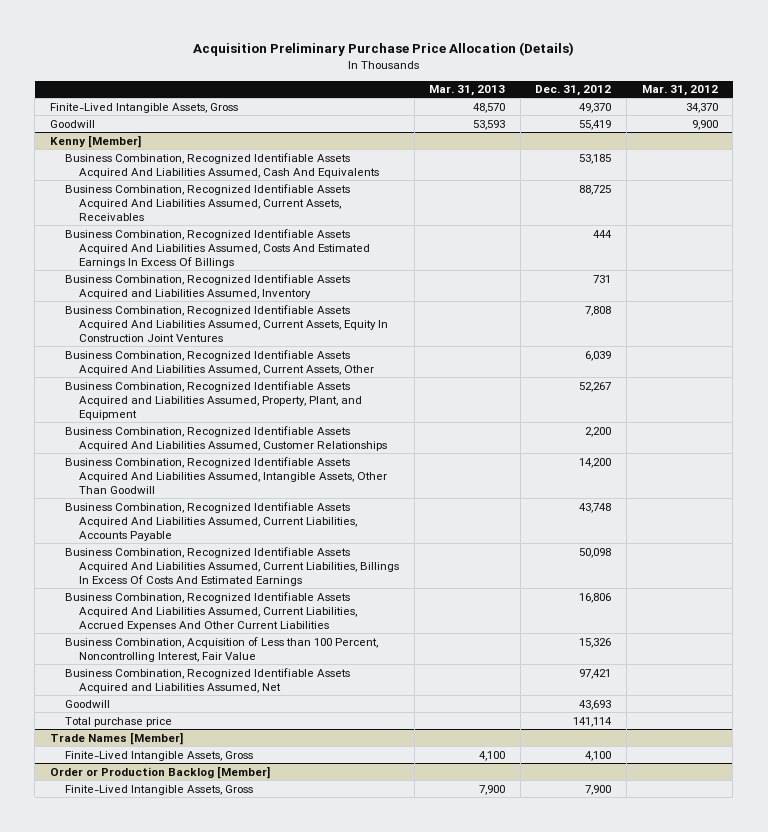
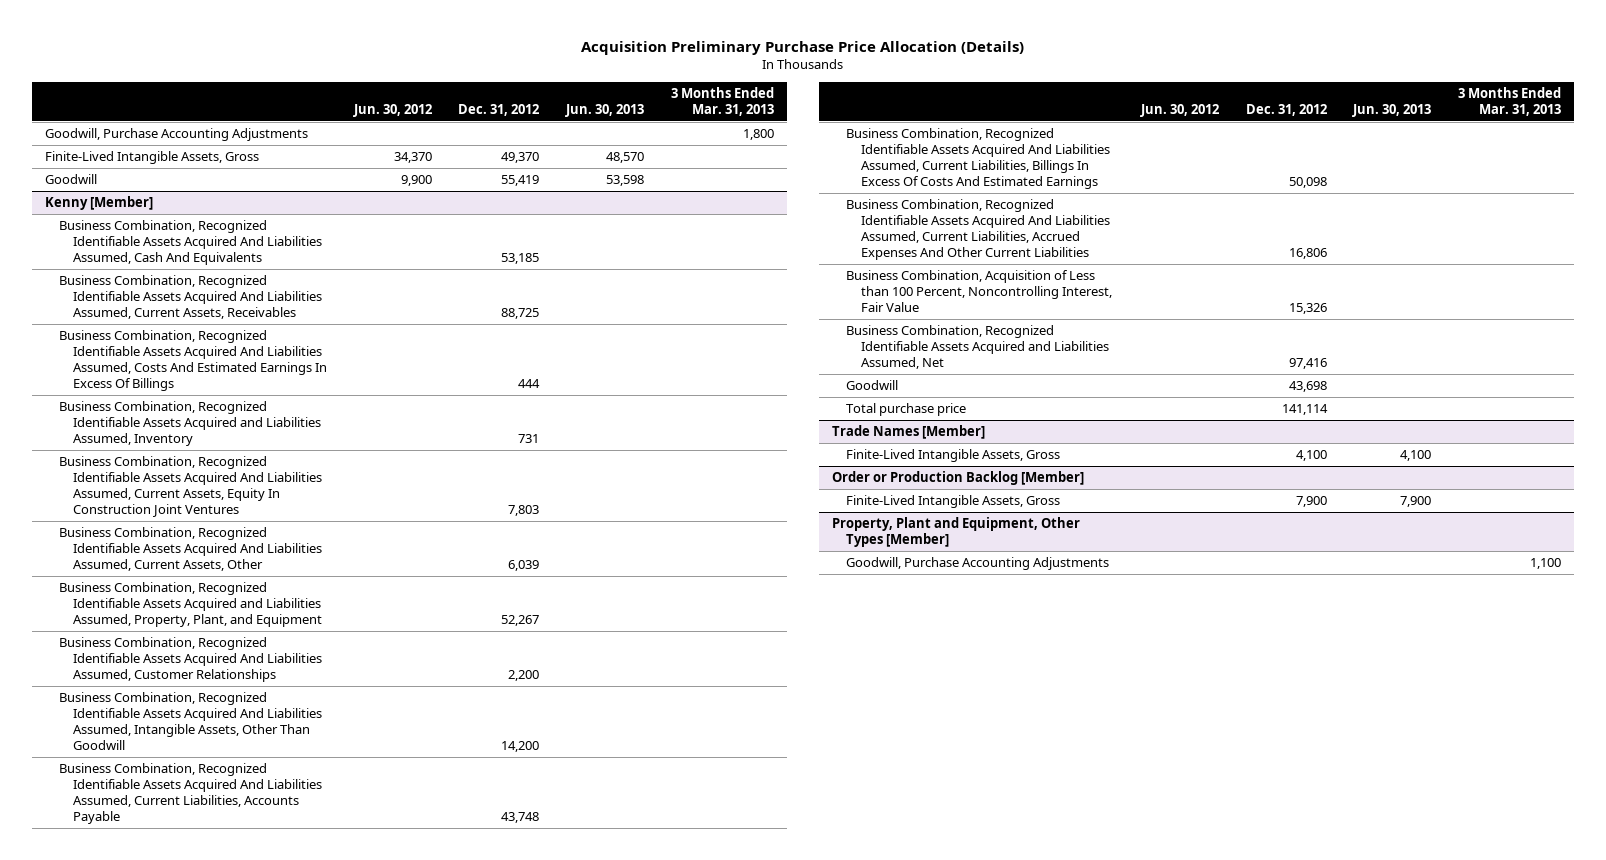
- | Mar. 31, 2013 | Dec. 31, 2012 | Mar. 31, 2012
+ | Jun. 30, 2012 | Dec. 31, 2012 | Jun. 30, 2013 | 3 Months Ended Mar. 31, 2013
+ Goodwill, Purchase Accounting Adjustments | | | | 1,800
@ Kenny [Member]
- Business Combination, Recognized Identifiable Assets Acquired And Liabilities Assumed, Current Assets, Equity In Construction Joint Ventures | | 7,808 |
+ Business Combination, Recognized Identifiable Assets Acquired And Liabilities Assumed, Current Assets, Equity In Construction Joint Ventures | | 7,803 | |
- Business Combination, Recognized Identifiable Assets Acquired and Liabilities Assumed, Net | | 97,421 |
- Goodwill | | 43,693 |
+ Business Combination, Recognized Identifiable Assets Acquired and Liabilities Assumed, Net | | 97,416 | |
+ Goodwill | | 43,698 | |
+ Property, Plant and Equipment, Other Types [Member]
+ Goodwill, Purchase Accounting Adjustments | | | | 1,100

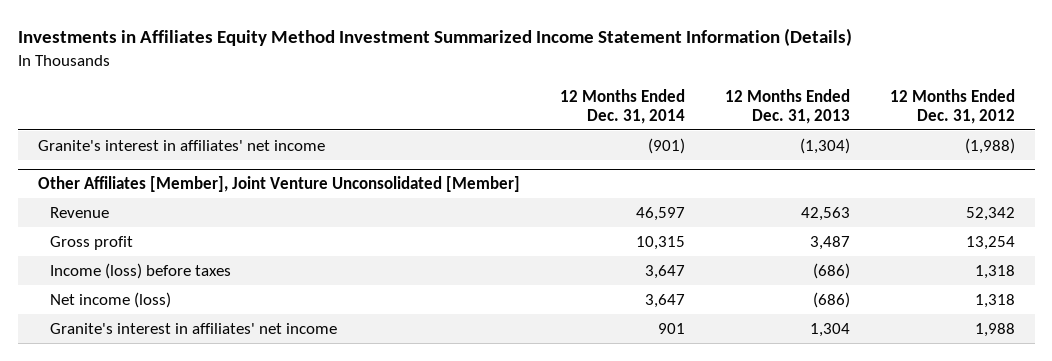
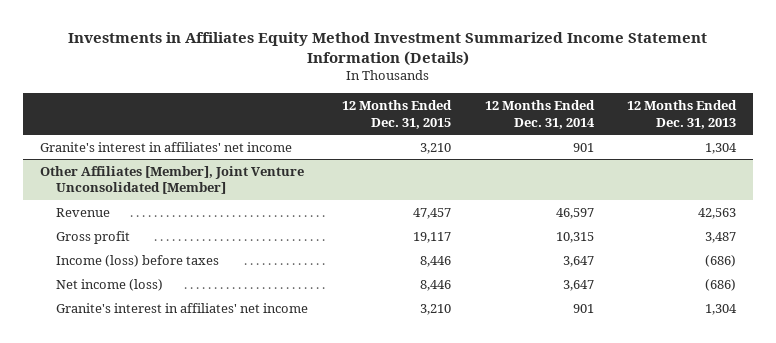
- | 12 Months Ended Dec. 31, 2014 | 12 Months Ended Dec. 31, 2013 | 12 Months Ended Dec. 31, 2012
+ | 12 Months Ended Dec. 31, 2015 | 12 Months Ended Dec. 31, 2014 | 12 Months Ended Dec. 31, 2013
- Granite's interest in affiliates' net income | (901) | (1,304) | (1,988)
+ Granite's interest in affiliates' net income | 3,210 | 901 | 1,304

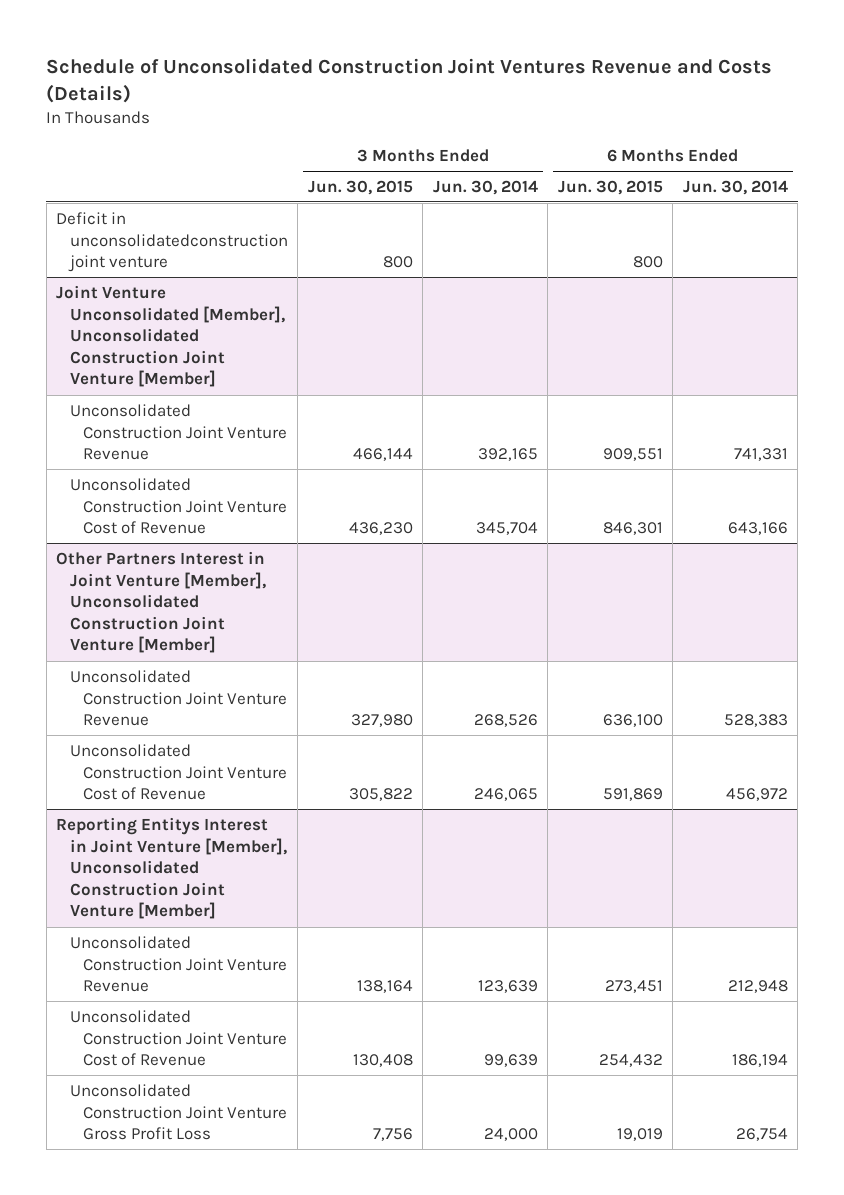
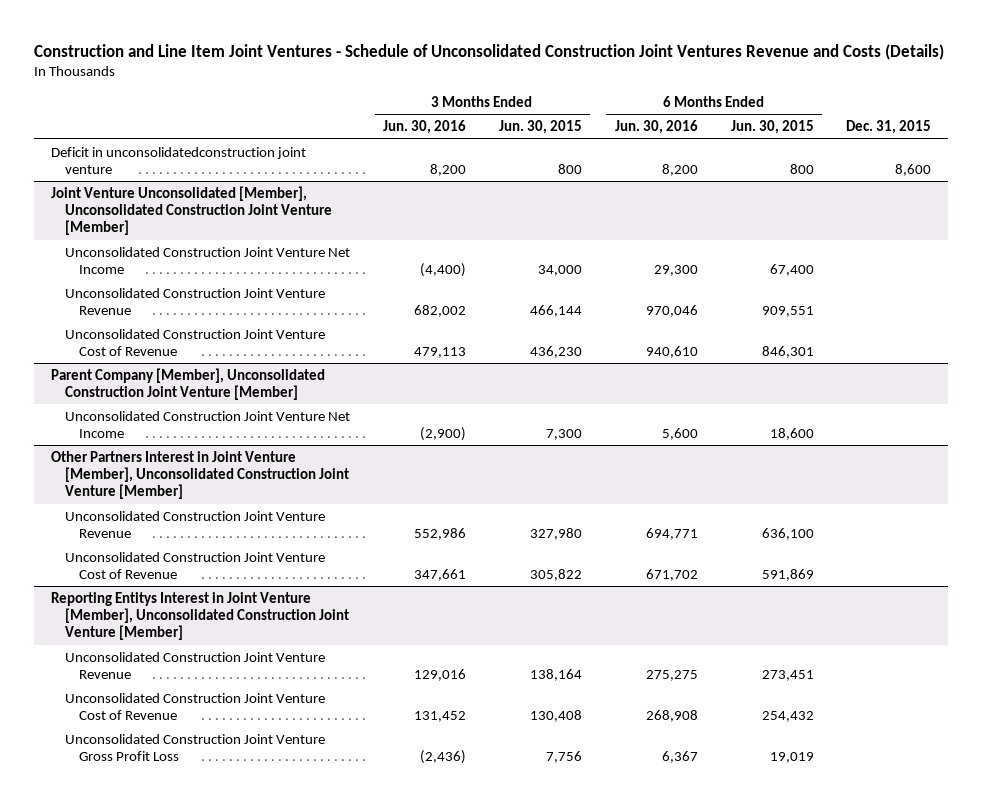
- Schedule of Unconsolidated Construction Joint Ventures Revenue and Costs (Details)
+ Construction and Line Item Joint Ventures - Schedule of Unconsolidated Construction Joint Ventures Revenue and Costs (Details)
- | 3 Months Ended Jun. 30, 2015 | 3 Months Ended Jun. 30, 2014 | 6 Months Ended Jun. 30, 2015 | 6 Months Ended Jun. 30, 2014
+ | 3 Months Ended Jun. 30, 2016 | 3 Months Ended Jun. 30, 2015 | 6 Months Ended Jun. 30, 2016 | 6 Months Ended Jun. 30, 2015 | Dec. 31, 2015
@ Joint Venture Unconsolidated [Member], Unconsolidated Construction Joint Venture [Member]
+ Unconsolidated Construction Joint Venture Net Income | (4,400) | 34,000 | 29,300 | 67,400 |
+ Parent Company [Member], Unconsolidated Construction Joint Venture [Member]
+ Unconsolidated Construction Joint Venture Net Income | (2,900) | 7,300 | 5,600 | 18,600 |

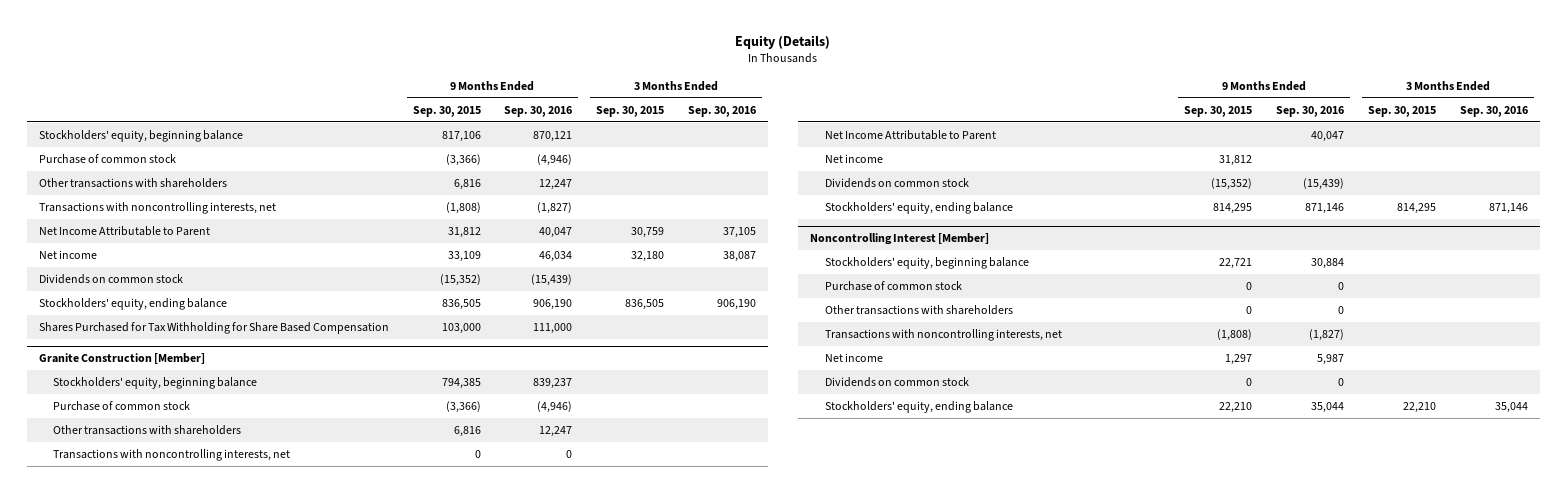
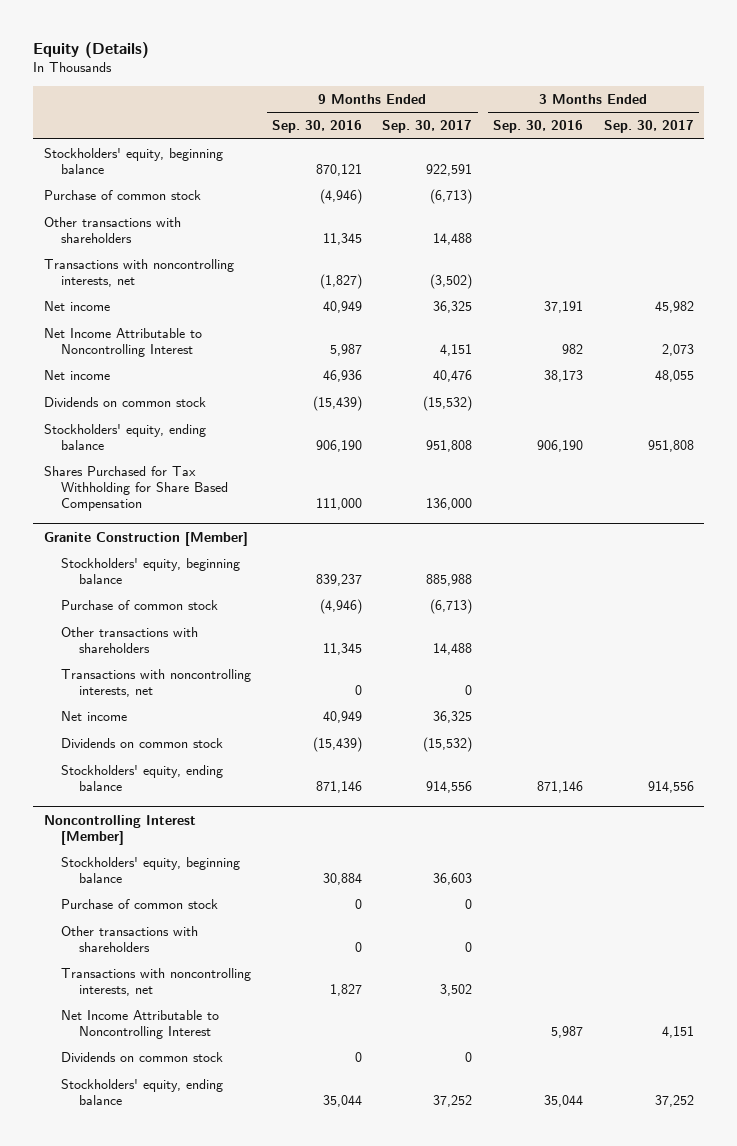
- | 9 Months Ended Sep. 30, 2015 | 9 Months Ended Sep. 30, 2016 | 3 Months Ended Sep. 30, 2015 | 3 Months Ended Sep. 30, 2016
+ | 9 Months Ended Sep. 30, 2016 | 9 Months Ended Sep. 30, 2017 | 3 Months Ended Sep. 30, 2016 | 3 Months Ended Sep. 30, 2017
- Other transactions with shareholders | 6,816 | 12,247 | |
+ Other transactions with shareholders | 11,345 | 14,488 | |
- Net Income Attributable to Parent | 31,812 | 40,047 | 30,759 | 37,105
- Net income | 33,109 | 46,034 | 32,180 | 38,087
+ Net income | 40,949 | 36,325 | 37,191 | 45,982
+ Net Income Attributable to Noncontrolling Interest | 5,987 | 4,151 | 982 | 2,073
+ Net income | 46,936 | 40,476 | 38,173 | 48,055
@ Granite Construction [Member]
- Other transactions with shareholders | 6,816 | 12,247 | |
+ Other transactions with shareholders | 11,345 | 14,488 | |
- Net Income Attributable to Parent | | 40,047 | |
- Net income | 31,812 | | |
+ Net income | 40,949 | 36,325 | |
@ Noncontrolling Interest [Member]
- Transactions with noncontrolling interests, net | (1,808) | (1,827) | |
- Net income | 1,297 | 5,987 | |
+ Transactions with noncontrolling interests, net | 1,827 | 3,502 | |
+ Net Income Attributable to Noncontrolling Interest | | | 5,987 | 4,151

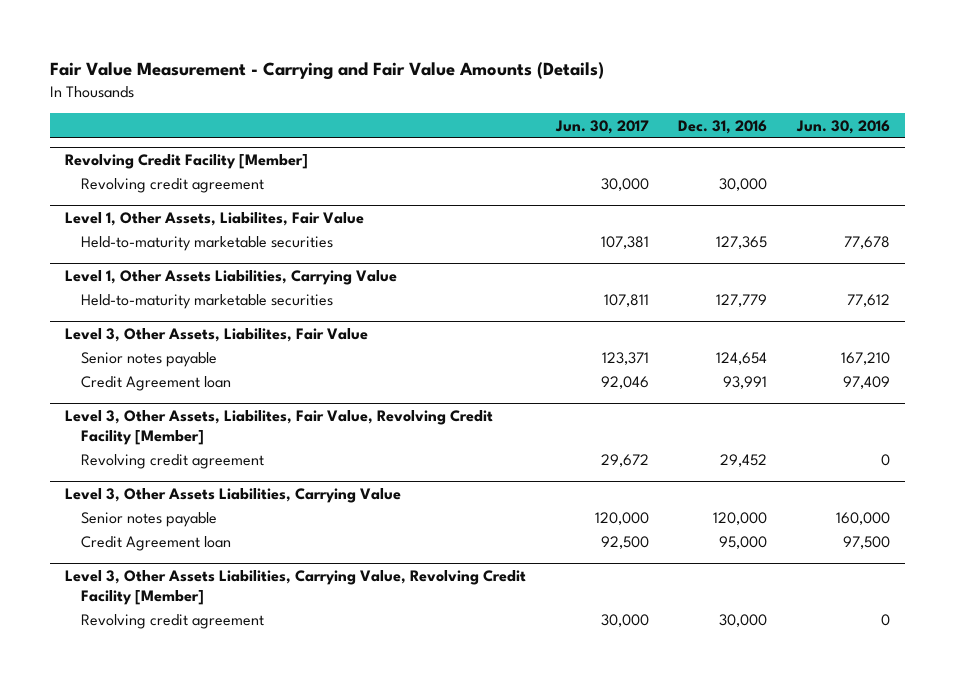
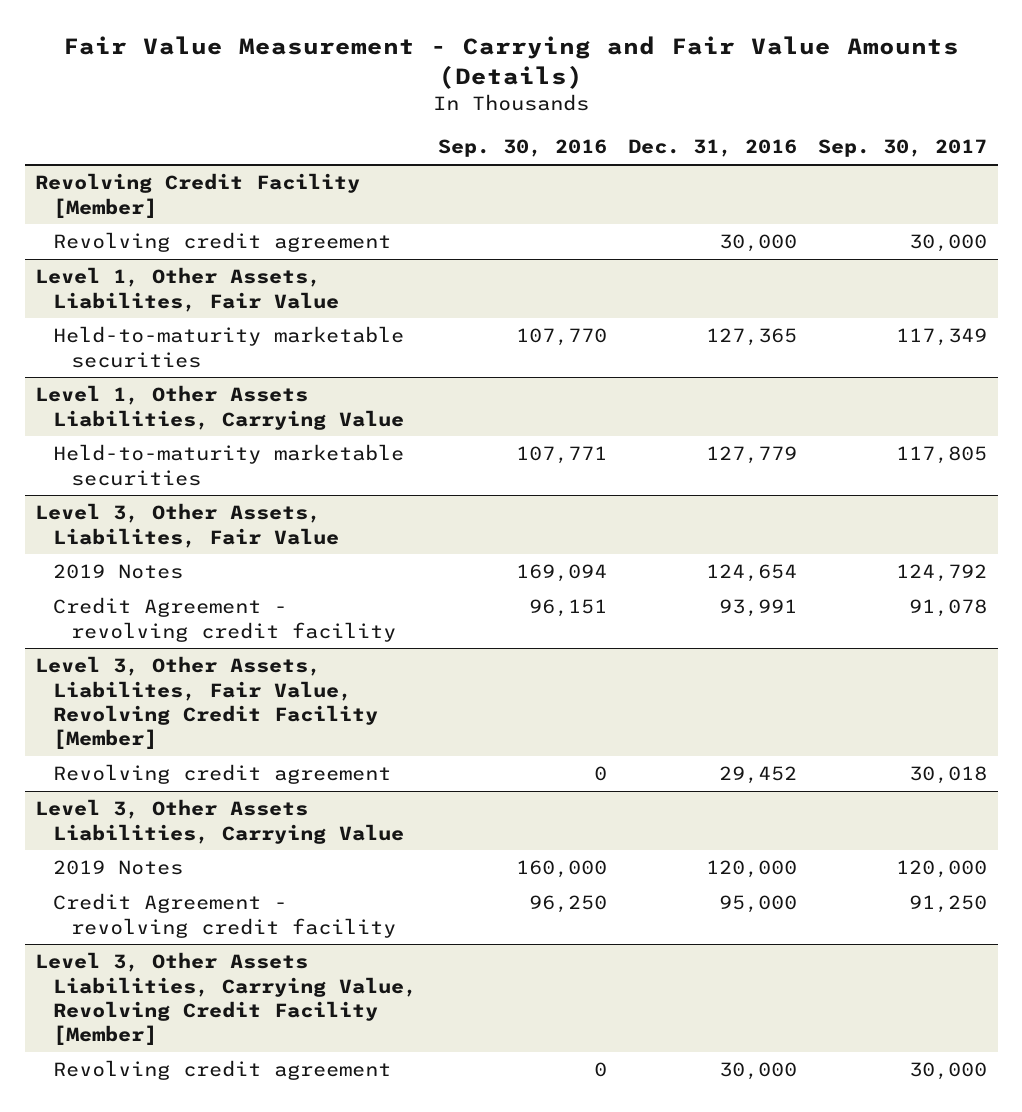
- | Jun. 30, 2017 | Dec. 31, 2016 | Jun. 30, 2016
+ | Sep. 30, 2016 | Dec. 31, 2016 | Sep. 30, 2017
@ Level 3, Other Assets, Liabilites, Fair Value
- Senior notes payable | 123,371 | 124,654 | 167,210
- Credit Agreement loan | 92,046 | 93,991 | 97,409
+ 2019 Notes | 169,094 | 124,654 | 124,792
+ Credit Agreement - revolving credit facility | 96,151 | 93,991 | 91,078
@ Level 3, Other Assets Liabilities, Carrying Value
- Senior notes payable | 120,000 | 120,000 | 160,000
- Credit Agreement loan | 92,500 | 95,000 | 97,500
+ 2019 Notes | 160,000 | 120,000 | 120,000
+ Credit Agreement - revolving credit facility | 96,250 | 95,000 | 91,250

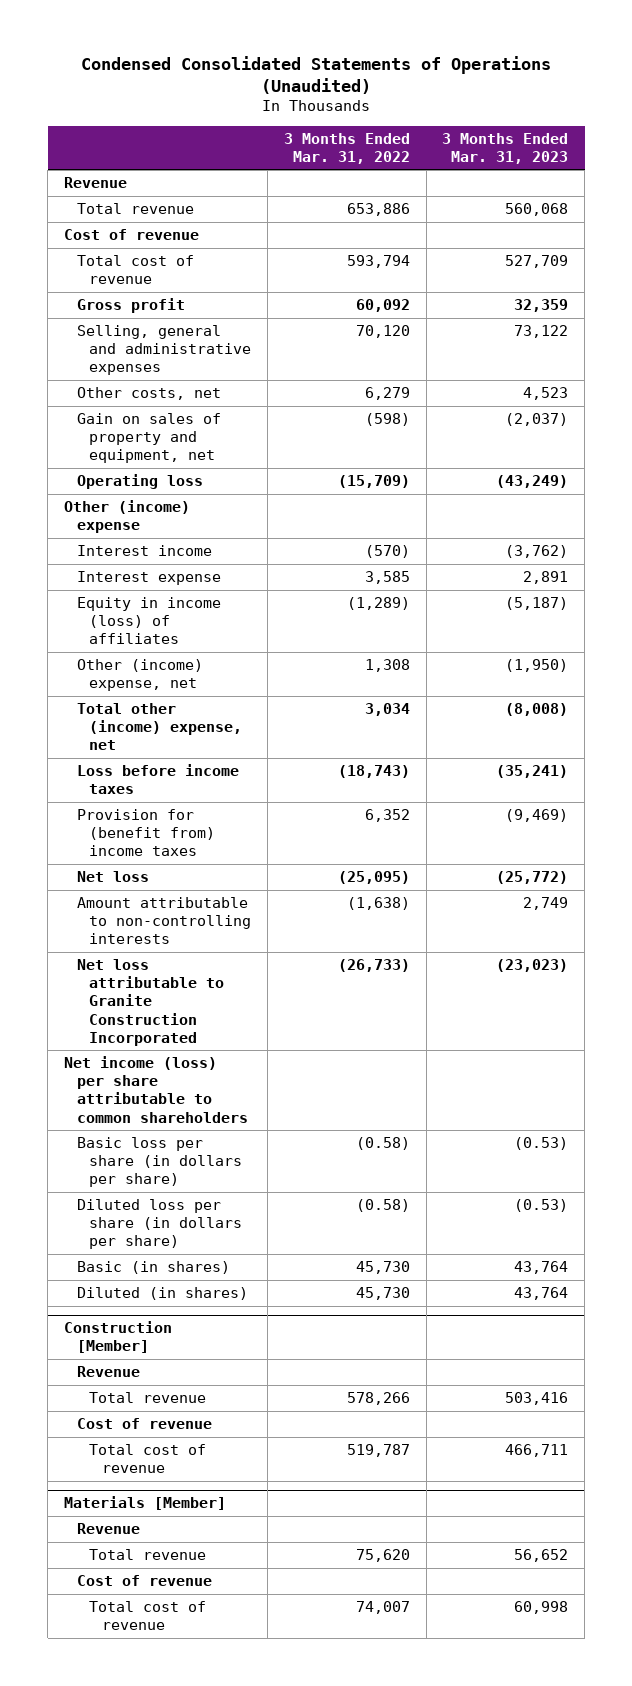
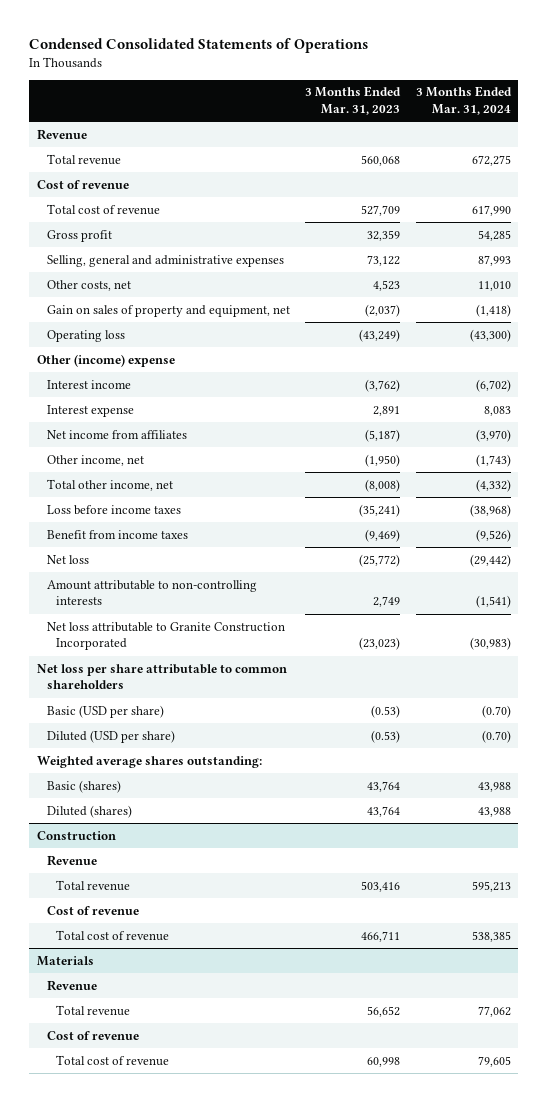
- Condensed Consolidated Statements of Operations (Unaudited)
+ Condensed Consolidated Statements of Operations
- | 3 Months Ended Mar. 31, 2022 | 3 Months Ended Mar. 31, 2023
+ | 3 Months Ended Mar. 31, 2023 | 3 Months Ended Mar. 31, 2024
- Equity in income (loss) of affiliates | (1,289) | (5,187)
- Other (income) expense, net | 1,308 | (1,950)
- Total other (income) expense, net | 3,034 | (8,008)
+ Net income from affiliates | (5,187) | (3,970)
+ Other income, net | (1,950) | (1,743)
+ Total other income, net | (8,008) | (4,332)
- Provision for (benefit from) income taxes | 6,352 | (9,469)
+ Benefit from income taxes | (9,469) | (9,526)
- Net income (loss) per share attributable to common shareholders
- Basic loss per share (in dollars per share) | (0.58) | (0.53)
- Diluted loss per share (in dollars per share) | (0.58) | (0.53)
- Basic (in shares) | 45,730 | 43,764
- Diluted (in shares) | 45,730 | 43,764
- Construction [Member]
+ Net loss per share attributable to common shareholders
+ Basic (USD per share) | (0.53) | (0.70)
+ Diluted (USD per share) | (0.53) | (0.70)
+ Weighted average shares outstanding:
+ Basic (shares) | 43,764 | 43,988
+ Diluted (shares) | 43,764 | 43,988
+ Construction
- Materials [Member]
+ Materials

